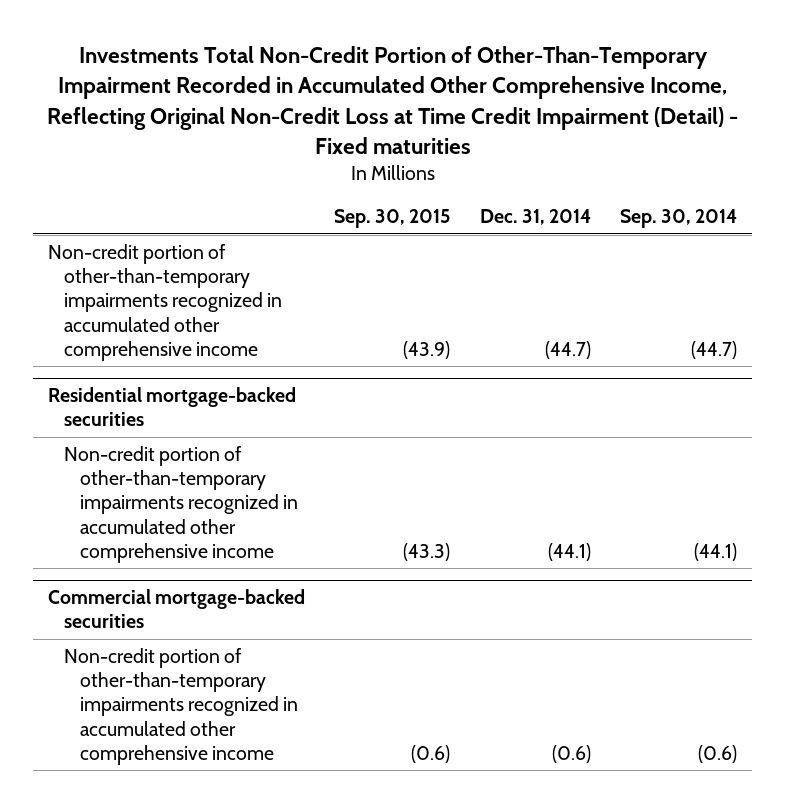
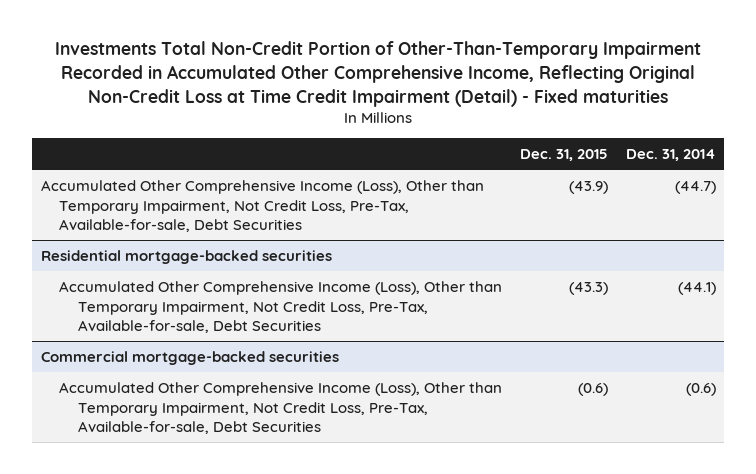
- | Sep. 30, 2015 | Dec. 31, 2014 | Sep. 30, 2014
+ | Dec. 31, 2015 | Dec. 31, 2014
- Non-credit portion of other-than-temporary impairments recognized in accumulated other comprehensive income | (43.9) | (44.7) | (44.7)
+ Accumulated Other Comprehensive Income (Loss), Other than Temporary Impairment, Not Credit Loss, Pre-Tax, Available-for-sale, Debt Securities | (43.9) | (44.7)
@ Residential mortgage-backed securities
- Non-credit portion of other-than-temporary impairments recognized in accumulated other comprehensive income | (43.3) | (44.1) | (44.1)
+ Accumulated Other Comprehensive Income (Loss), Other than Temporary Impairment, Not Credit Loss, Pre-Tax, Available-for-sale, Debt Securities | (43.3) | (44.1)
@ Commercial mortgage-backed securities
- Non-credit portion of other-than-temporary impairments recognized in accumulated other comprehensive income | (0.6) | (0.6) | (0.6)
+ Accumulated Other Comprehensive Income (Loss), Other than Temporary Impairment, Not Credit Loss, Pre-Tax, Available-for-sale, Debt Securities | (0.6) | (0.6)

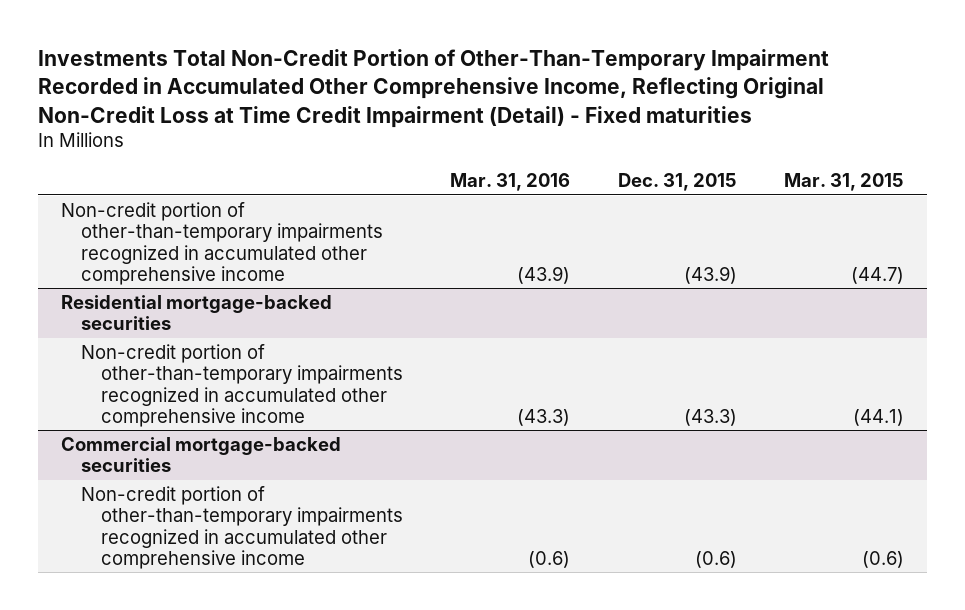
- | Dec. 31, 2015 | Dec. 31, 2014
+ | Mar. 31, 2016 | Dec. 31, 2015 | Mar. 31, 2015
- Accumulated Other Comprehensive Income (Loss), Other than Temporary Impairment, Not Credit Loss, Pre-Tax, Available-for-sale, Debt Securities | (43.9) | (44.7)
+ Non-credit portion of other-than-temporary impairments recognized in accumulated other comprehensive income | (43.9) | (43.9) | (44.7)
@ Residential mortgage-backed securities
- Accumulated Other Comprehensive Income (Loss), Other than Temporary Impairment, Not Credit Loss, Pre-Tax, Available-for-sale, Debt Securities | (43.3) | (44.1)
+ Non-credit portion of other-than-temporary impairments recognized in accumulated other comprehensive income | (43.3) | (43.3) | (44.1)
@ Commercial mortgage-backed securities
- Accumulated Other Comprehensive Income (Loss), Other than Temporary Impairment, Not Credit Loss, Pre-Tax, Available-for-sale, Debt Securities | (0.6) | (0.6)
+ Non-credit portion of other-than-temporary impairments recognized in accumulated other comprehensive income | (0.6) | (0.6) | (0.6)

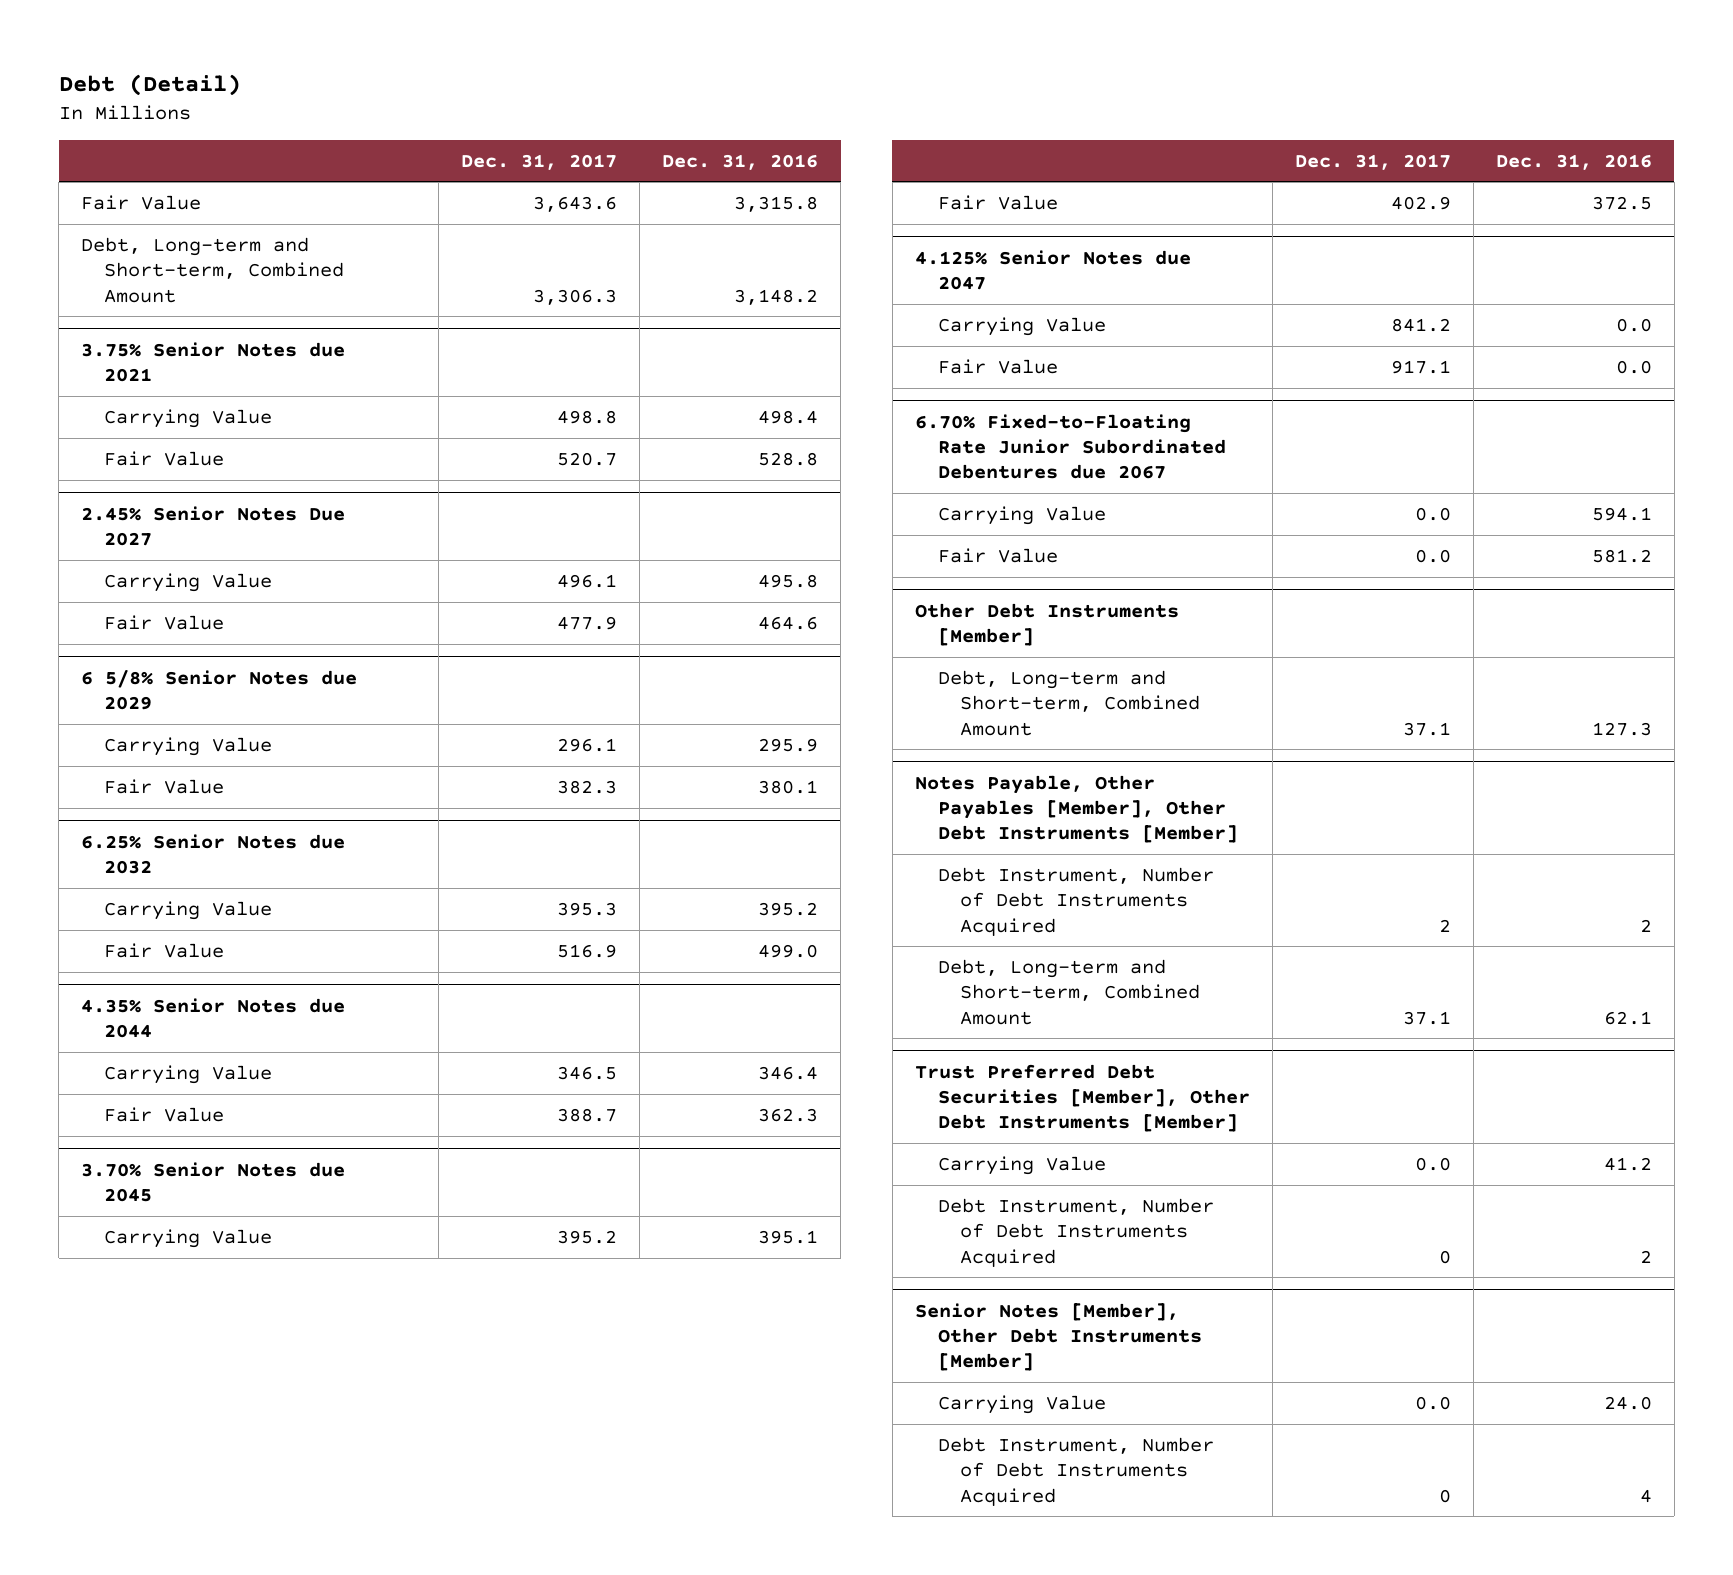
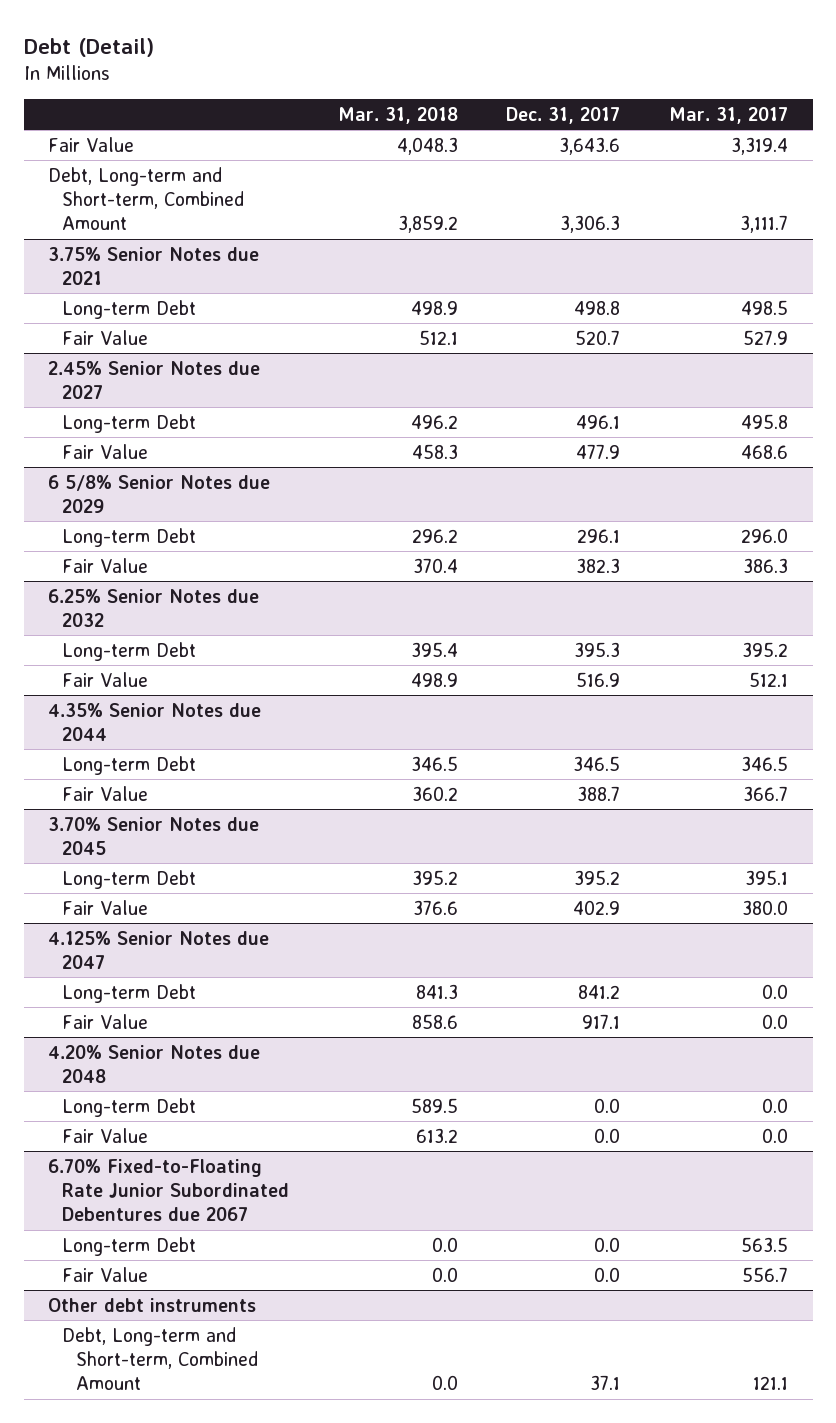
- | Dec. 31, 2017 | Dec. 31, 2016
+ | Mar. 31, 2018 | Dec. 31, 2017 | Mar. 31, 2017
@ 3.75% Senior Notes due 2021
- Carrying Value | 498.8 | 498.4
+ Long-term Debt | 498.9 | 498.8 | 498.5
- 2.45% Senior Notes Due 2027
- Carrying Value | 496.1 | 495.8
+ 2.45% Senior Notes due 2027
+ Long-term Debt | 496.2 | 496.1 | 495.8
@ 6 5/8% Senior Notes due 2029
- Carrying Value | 296.1 | 295.9
+ Long-term Debt | 296.2 | 296.1 | 296.0
@ 6.25% Senior Notes due 2032
- Carrying Value | 395.3 | 395.2
+ Long-term Debt | 395.4 | 395.3 | 395.2
@ 4.35% Senior Notes due 2044
- Carrying Value | 346.5 | 346.4
+ Long-term Debt | 346.5 | 346.5 | 346.5
@ 3.70% Senior Notes due 2045
- Carrying Value | 395.2 | 395.1
+ Long-term Debt | 395.2 | 395.2 | 395.1
@ 4.125% Senior Notes due 2047
- Carrying Value | 841.2 | 0.0
+ Long-term Debt | 841.3 | 841.2 | 0.0
+ 4.20% Senior Notes due 2048
+ Long-term Debt | 589.5 | 0.0 | 0.0
+ Fair Value | 613.2 | 0.0 | 0.0
@ 6.70% Fixed-to-Floating Rate Junior Subordinated Debentures due 2067
- Carrying Value | 0.0 | 594.1
+ Long-term Debt | 0.0 | 0.0 | 563.5
- Other Debt Instruments [Member]
- Debt, Long-term and Short-term, Combined Amount | 37.1 | 127.3
- Notes Payable, Other Payables [Member], Other Debt Instruments [Member]
- Debt Instrument, Number of Debt Instruments Acquired | 2 | 2
+ Other debt instruments
- Trust Preferred Debt Securities [Member], Other Debt Instruments [Member]
- Carrying Value | 0.0 | 41.2
- Debt Instrument, Number of Debt Instruments Acquired | 0 | 2
- Senior Notes [Member], Other Debt Instruments [Member]
- Carrying Value | 0.0 | 24.0
- Debt Instrument, Number of Debt Instruments Acquired | 0 | 4

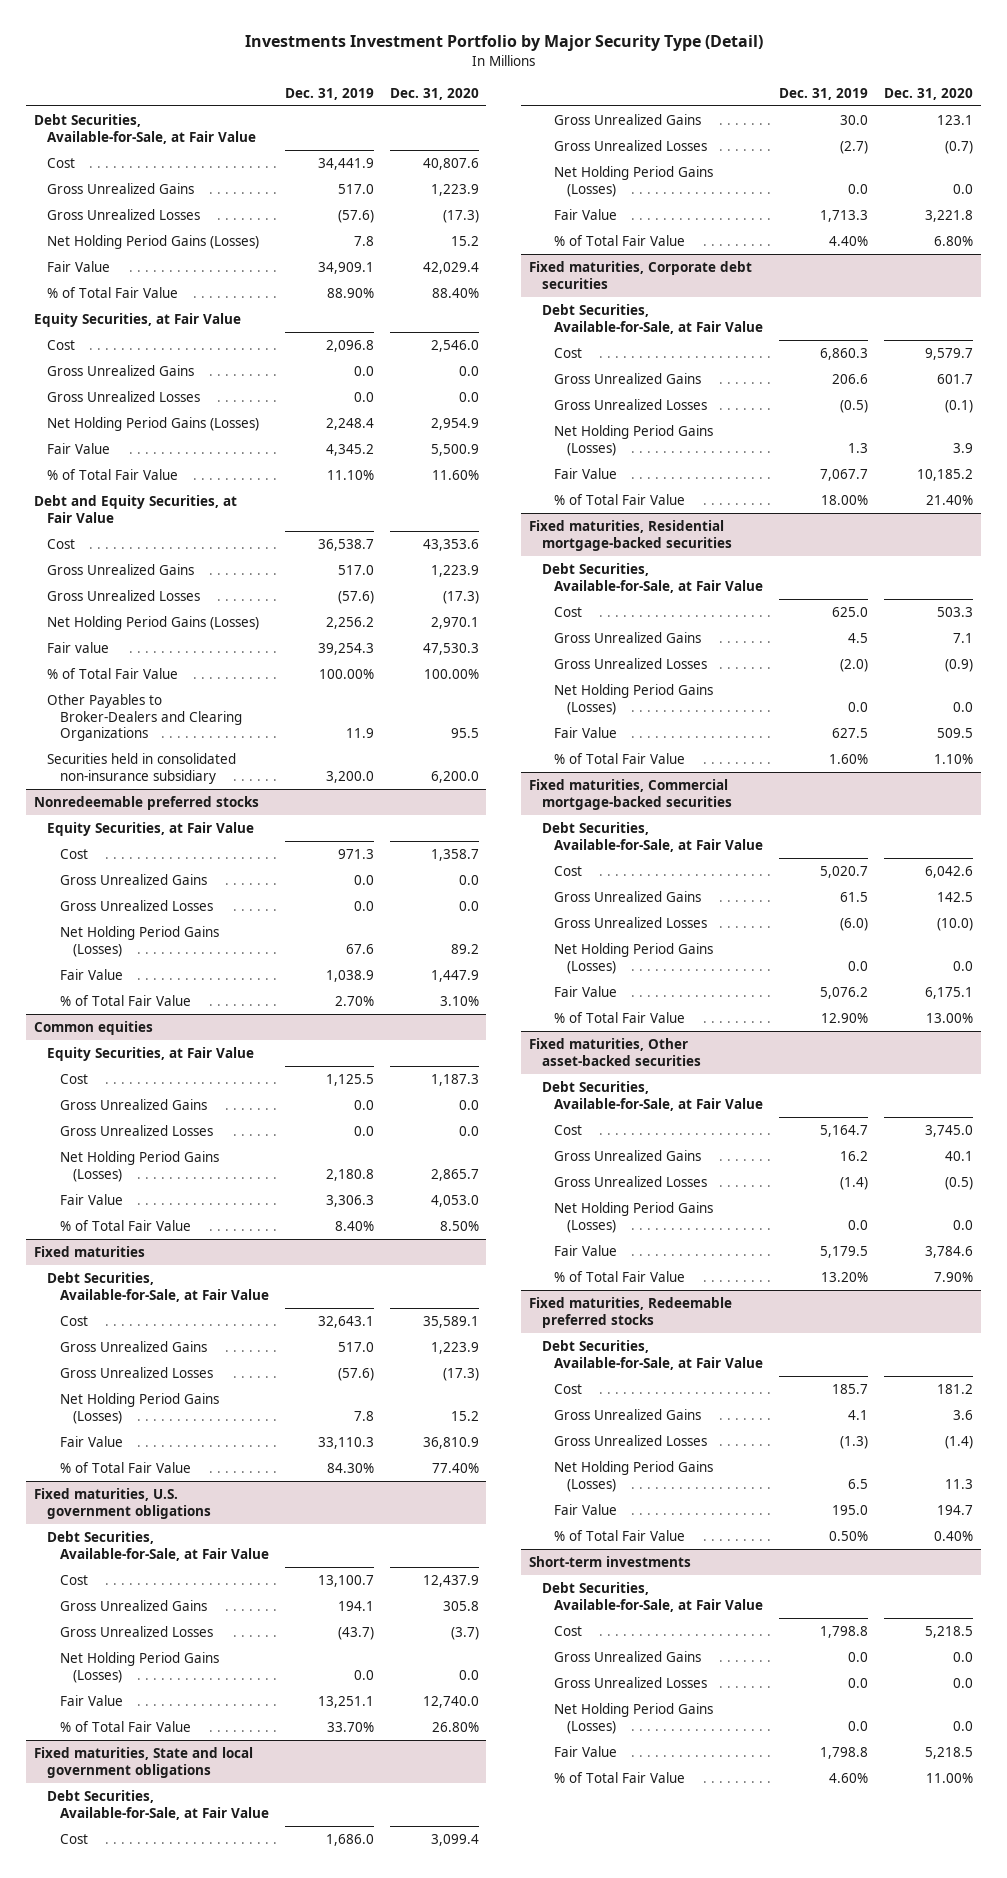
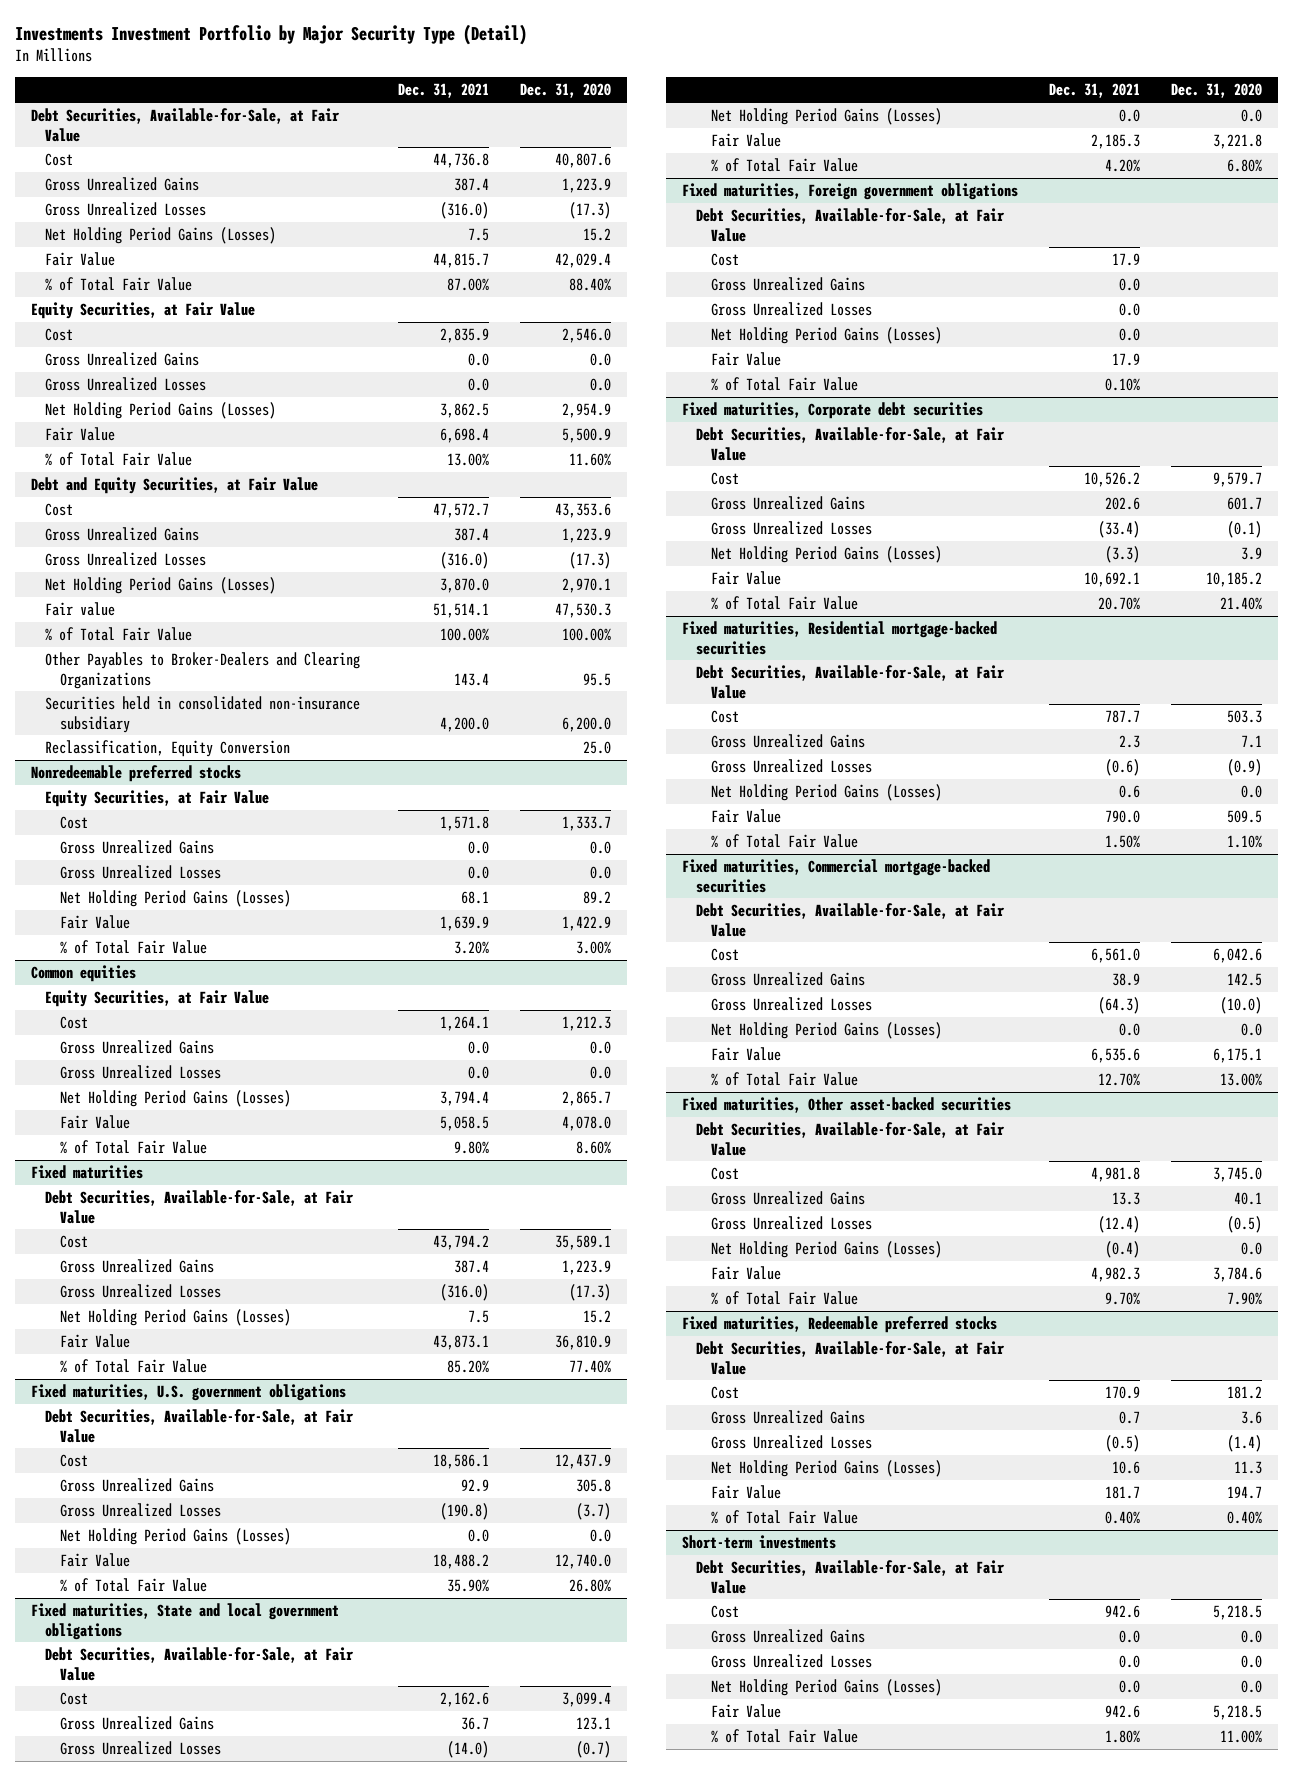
- | Dec. 31, 2019 | Dec. 31, 2020
+ | Dec. 31, 2021 | Dec. 31, 2020
+ Reclassification, Equity Conversion | | 25.0
@ Nonredeemable preferred stocks
- Cost | 971.3 | 1,358.7
+ Cost | 1,571.8 | 1,333.7
- Fair Value | 1,038.9 | 1,447.9
- % of Total Fair Value | 2.70% | 3.10%
+ Fair Value | 1,639.9 | 1,422.9
+ % of Total Fair Value | 3.20% | 3.00%
@ Common equities
- Cost | 1,125.5 | 1,187.3
+ Cost | 1,264.1 | 1,212.3
- Fair Value | 3,306.3 | 4,053.0
- % of Total Fair Value | 8.40% | 8.50%
+ Fair Value | 5,058.5 | 4,078.0
+ % of Total Fair Value | 9.80% | 8.60%
+ Fixed maturities, Foreign government obligations
+ Debt Securities, Available-for-Sale, at Fair Value
+ Cost | 17.9 |
+ Gross Unrealized Gains | 0.0 |
+ Gross Unrealized Losses | 0.0 |
+ Net Holding Period Gains (Losses) | 0.0 |
+ Fair Value | 17.9 |
+ % of Total Fair Value | 0.10% |

